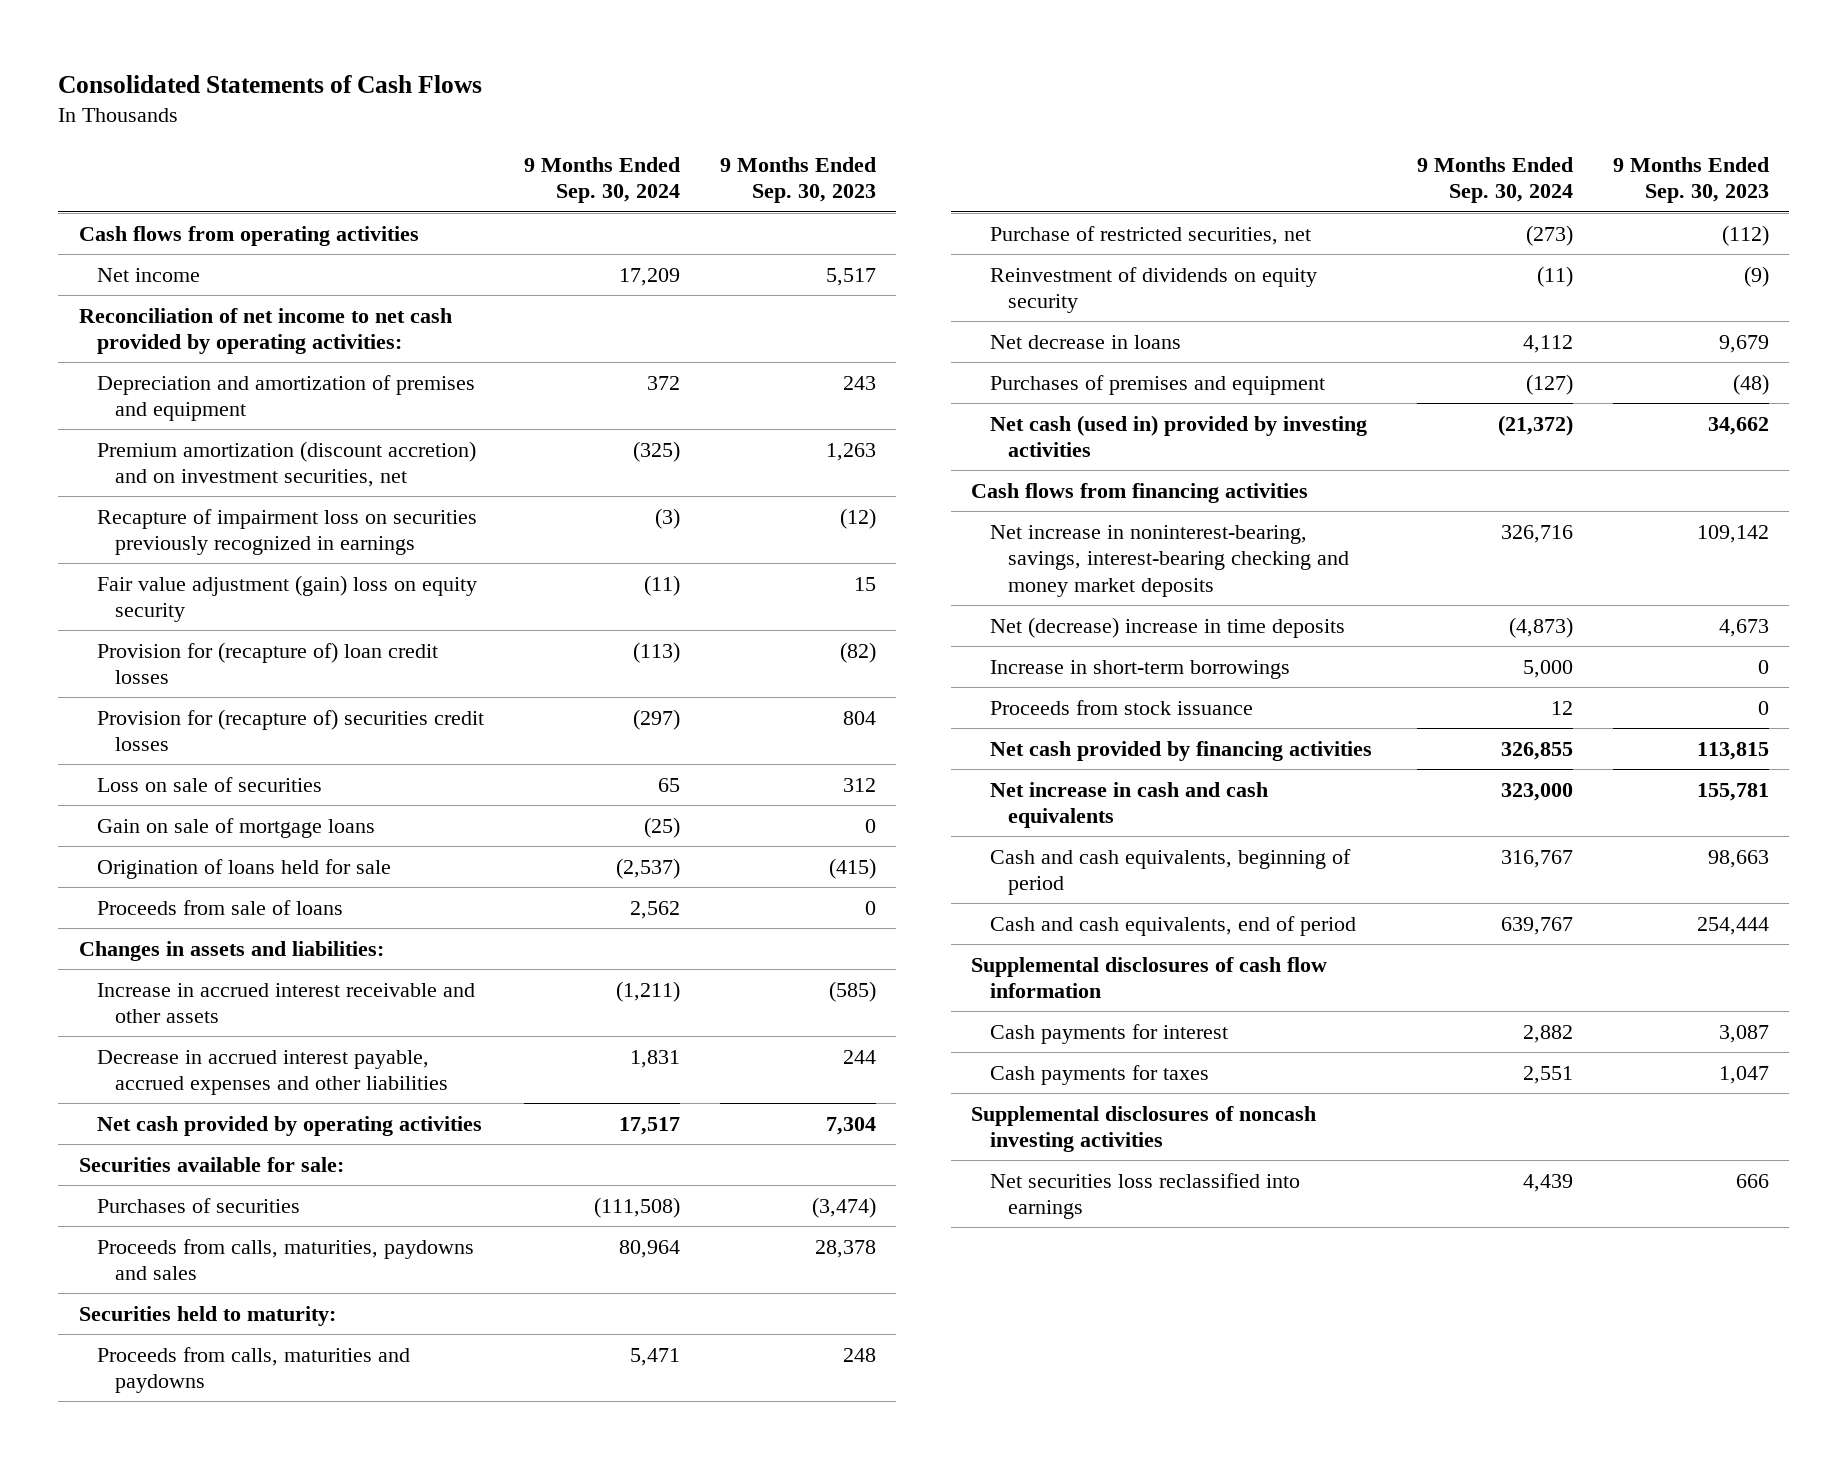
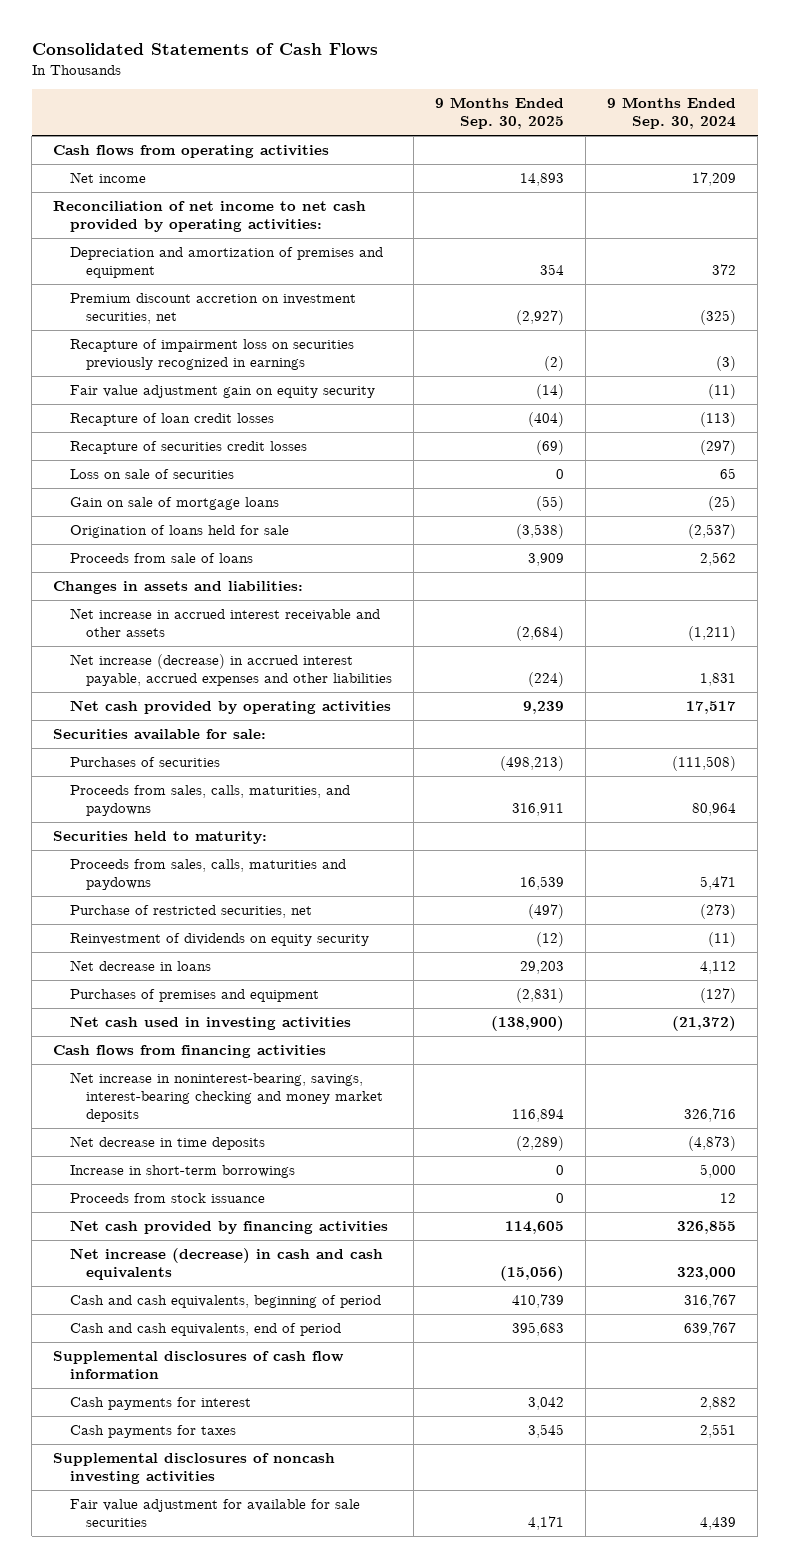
- | 9 Months Ended Sep. 30, 2024 | 9 Months Ended Sep. 30, 2023
+ | 9 Months Ended Sep. 30, 2025 | 9 Months Ended Sep. 30, 2024
- Premium amortization (discount accretion) and on investment securities, net | (325) | 1,263
+ Premium discount accretion on investment securities, net | (2,927) | (325)
- Fair value adjustment (gain) loss on equity security | (11) | 15
- Provision for (recapture of) loan credit losses | (113) | (82)
- Provision for (recapture of) securities credit losses | (297) | 804
+ Fair value adjustment gain on equity security | (14) | (11)
+ Recapture of loan credit losses | (404) | (113)
+ Recapture of securities credit losses | (69) | (297)
- Increase in accrued interest receivable and other assets | (1,211) | (585)
- Decrease in accrued interest payable, accrued expenses and other liabilities | 1,831 | 244
+ Net increase in accrued interest receivable and other assets | (2,684) | (1,211)
+ Net increase (decrease) in accrued interest payable, accrued expenses and other liabilities | (224) | 1,831
- Proceeds from calls, maturities, paydowns and sales | 80,964 | 28,378
+ Proceeds from sales, calls, maturities, and paydowns | 316,911 | 80,964
- Proceeds from calls, maturities and paydowns | 5,471 | 248
+ Proceeds from sales, calls, maturities and paydowns | 16,539 | 5,471
- Net cash (used in) provided by investing activities | (21,372) | 34,662
+ Net cash used in investing activities | (138,900) | (21,372)
- Net (decrease) increase in time deposits | (4,873) | 4,673
+ Net decrease in time deposits | (2,289) | (4,873)
- Net increase in cash and cash equivalents | 323,000 | 155,781
+ Net increase (decrease) in cash and cash equivalents | (15,056) | 323,000
- Net securities loss reclassified into earnings | 4,439 | 666
+ Fair value adjustment for available for sale securities | 4,171 | 4,439

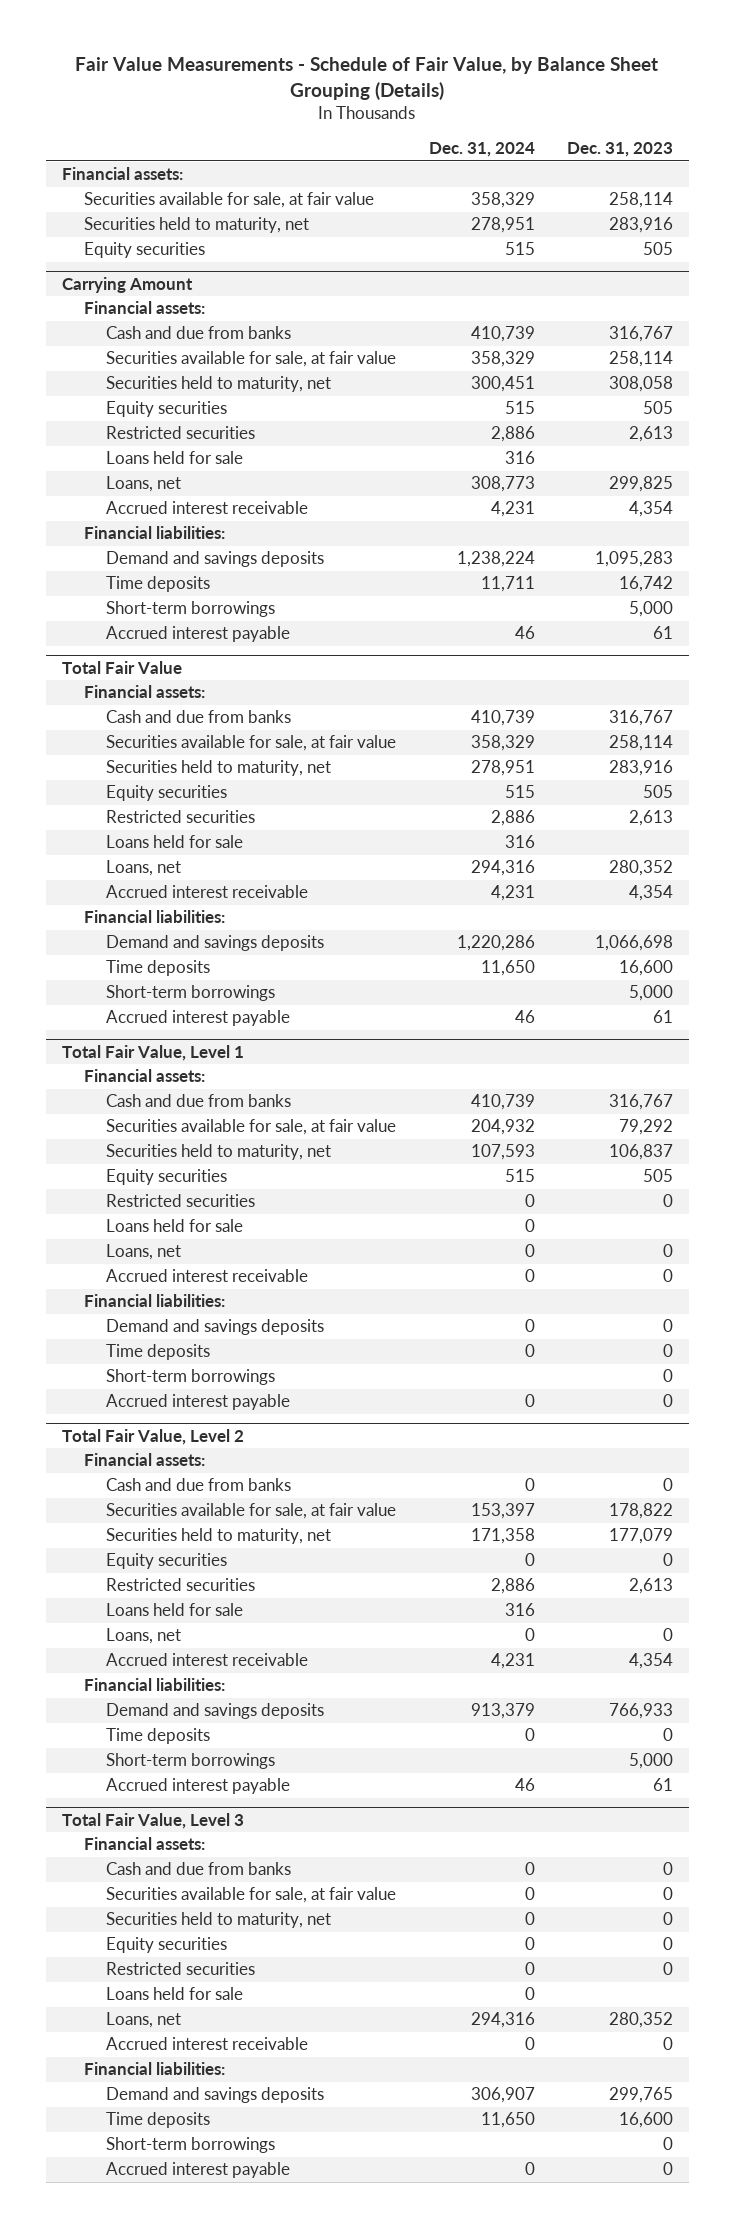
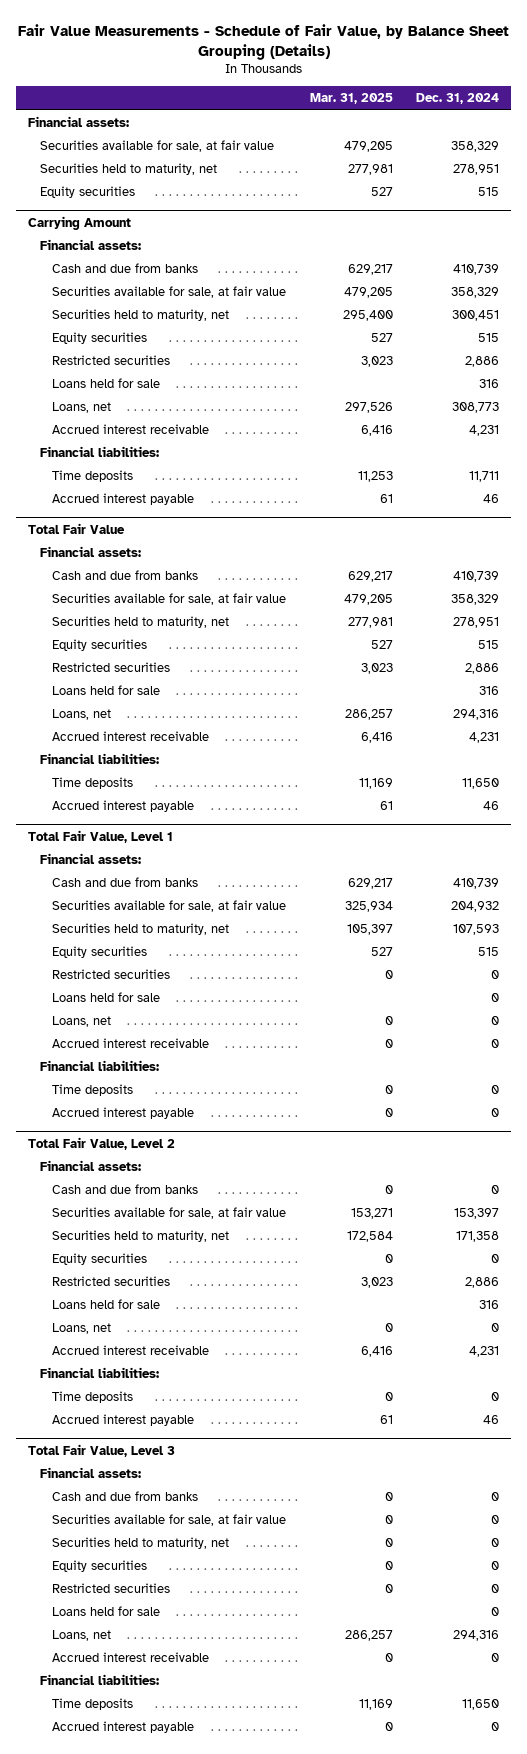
- | Dec. 31, 2024 | Dec. 31, 2023
+ | Mar. 31, 2025 | Dec. 31, 2024
@ Carrying Amount
- Demand and savings deposits | 1,238,224 | 1,095,283
- Short-term borrowings | | 5,000
@ Total Fair Value
- Demand and savings deposits | 1,220,286 | 1,066,698
- Short-term borrowings | | 5,000
@ Total Fair Value, Level 1
- Demand and savings deposits | 0 | 0
- Short-term borrowings | | 0
@ Total Fair Value, Level 2
- Demand and savings deposits | 913,379 | 766,933
- Short-term borrowings | | 5,000
@ Total Fair Value, Level 3
- Demand and savings deposits | 306,907 | 299,765
- Short-term borrowings | | 0

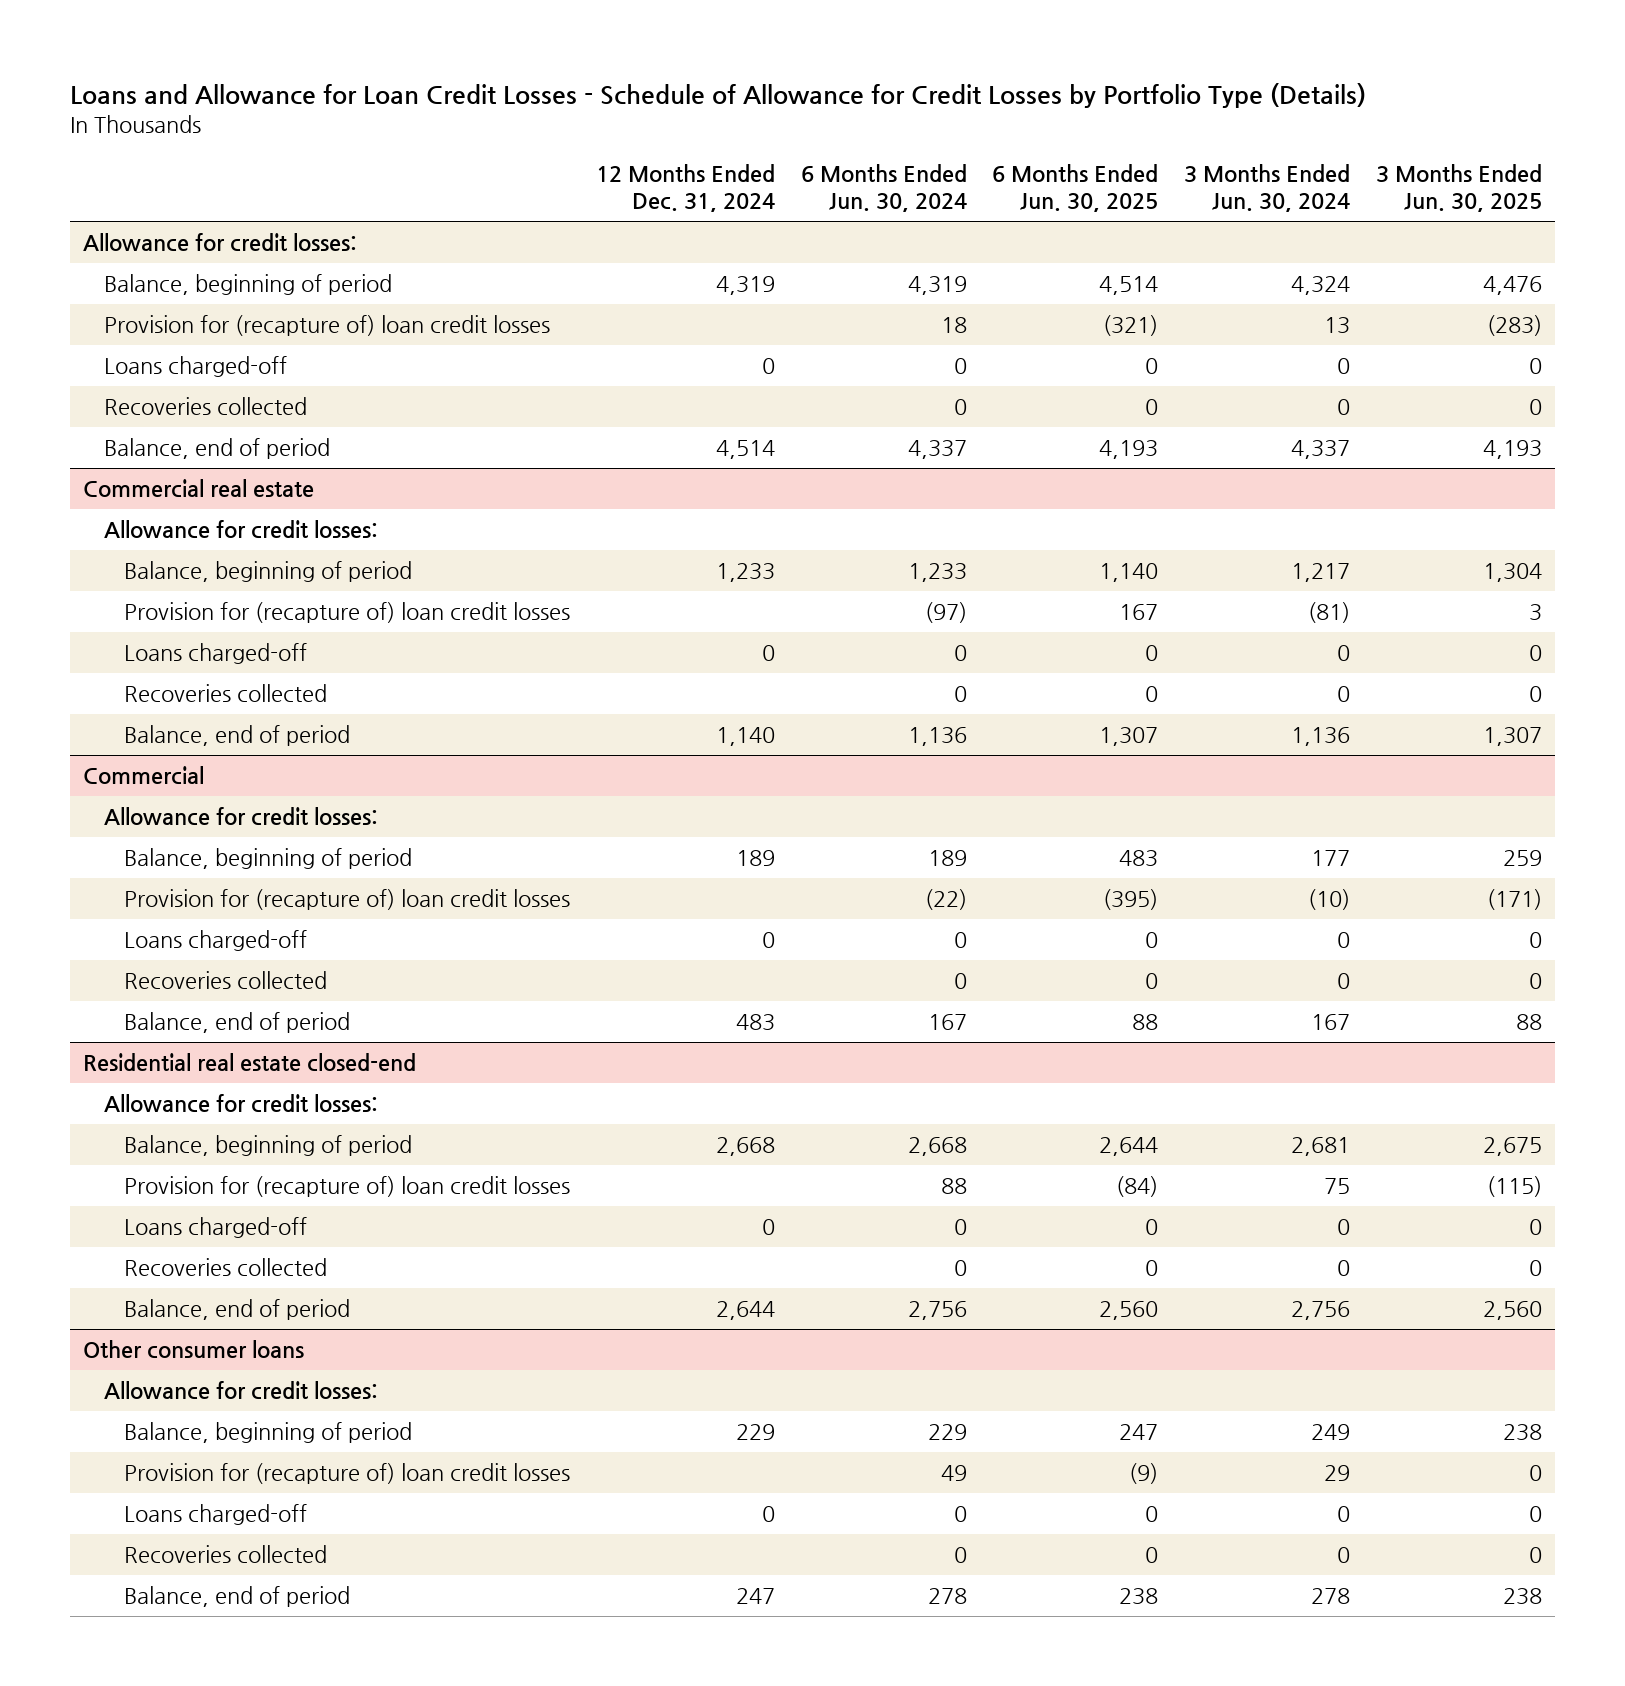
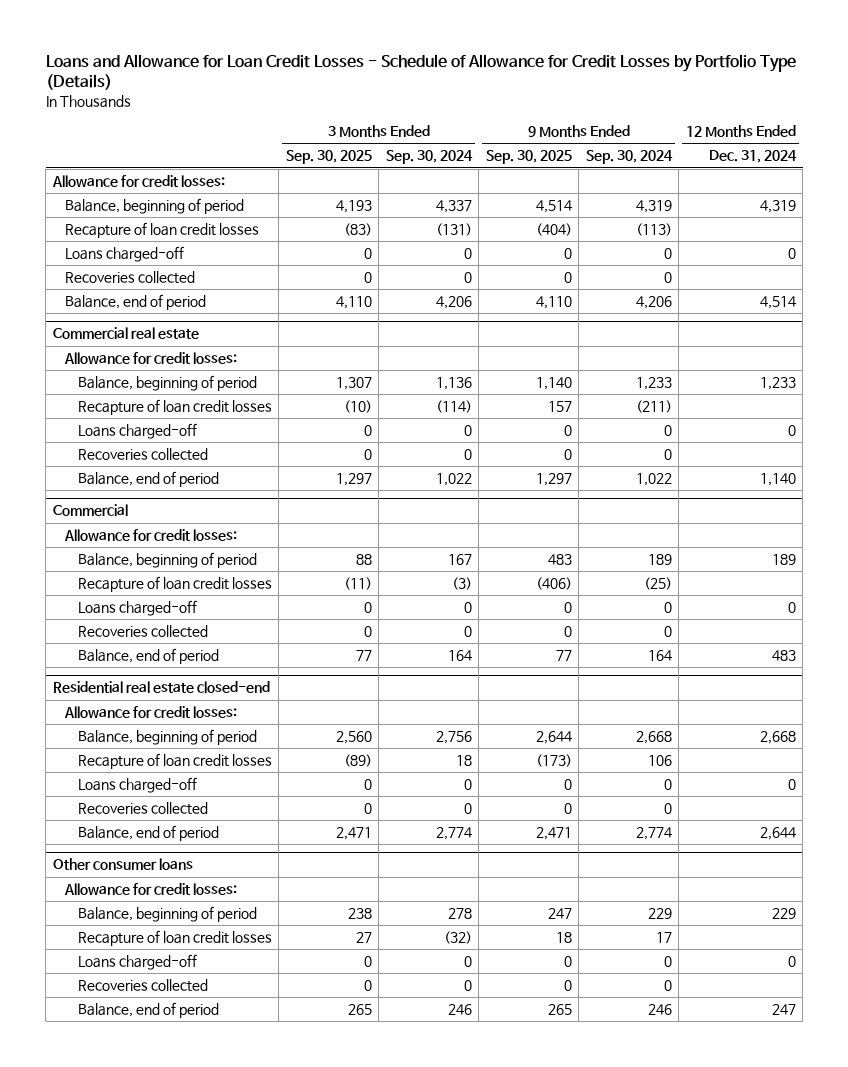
- | 12 Months Ended Dec. 31, 2024 | 6 Months Ended Jun. 30, 2024 | 6 Months Ended Jun. 30, 2025 | 3 Months Ended Jun. 30, 2024 | 3 Months Ended Jun. 30, 2025
+ | 3 Months Ended Sep. 30, 2025 | 3 Months Ended Sep. 30, 2024 | 9 Months Ended Sep. 30, 2025 | 9 Months Ended Sep. 30, 2024 | 12 Months Ended Dec. 31, 2024
- Provision for (recapture of) loan credit losses | | 18 | (321) | 13 | (283)
+ Recapture of loan credit losses | (83) | (131) | (404) | (113) |
@ Commercial real estate
- Provision for (recapture of) loan credit losses | | (97) | 167 | (81) | 3
+ Recapture of loan credit losses | (10) | (114) | 157 | (211) |
@ Commercial
- Provision for (recapture of) loan credit losses | | (22) | (395) | (10) | (171)
+ Recapture of loan credit losses | (11) | (3) | (406) | (25) |
@ Residential real estate closed-end
- Provision for (recapture of) loan credit losses | | 88 | (84) | 75 | (115)
+ Recapture of loan credit losses | (89) | 18 | (173) | 106 |
@ Other consumer loans
- Provision for (recapture of) loan credit losses | | 49 | (9) | 29 | 0
+ Recapture of loan credit losses | 27 | (32) | 18 | 17 |

